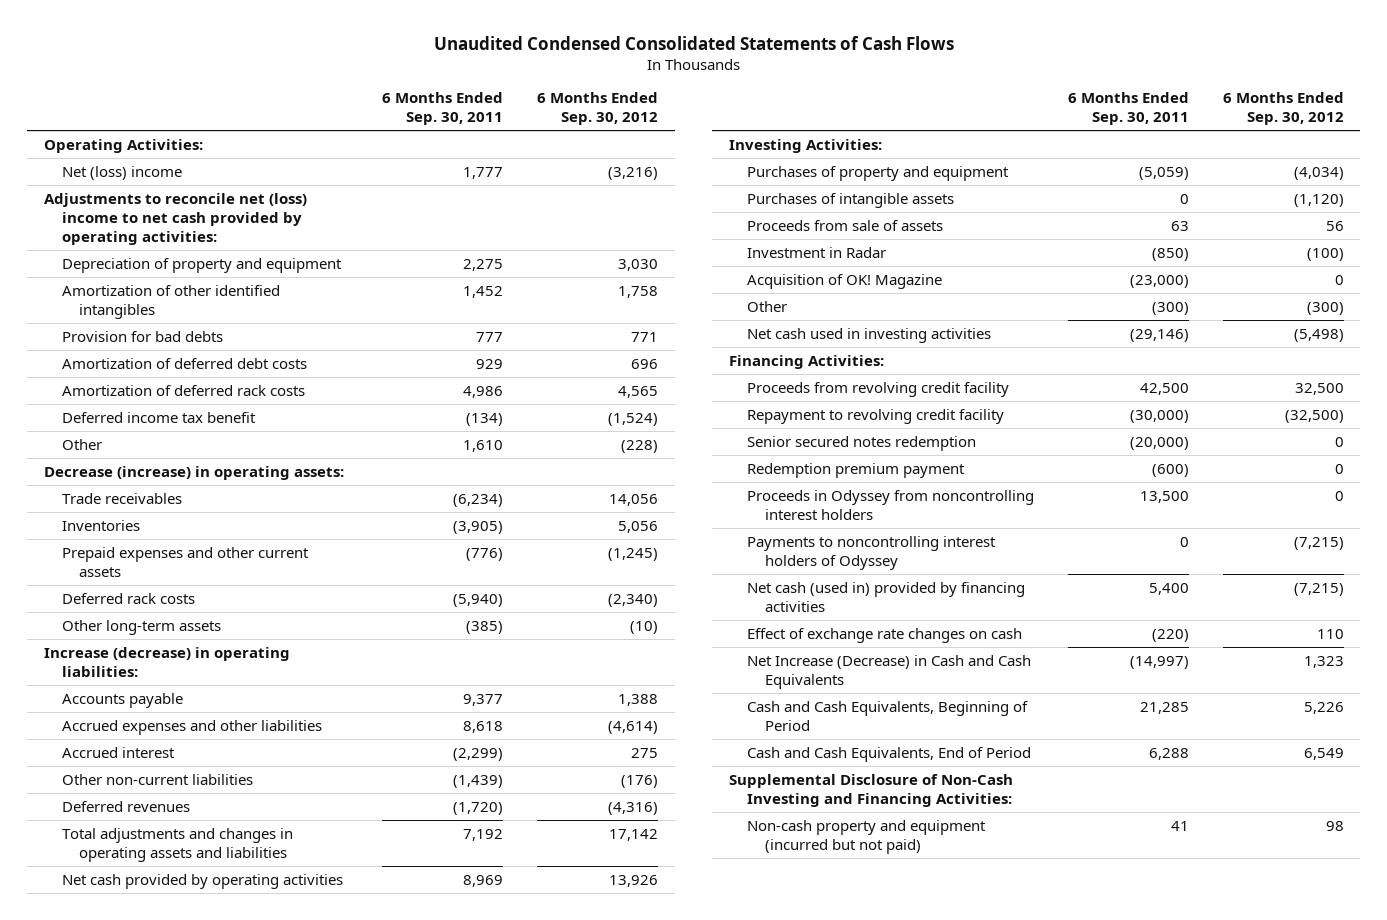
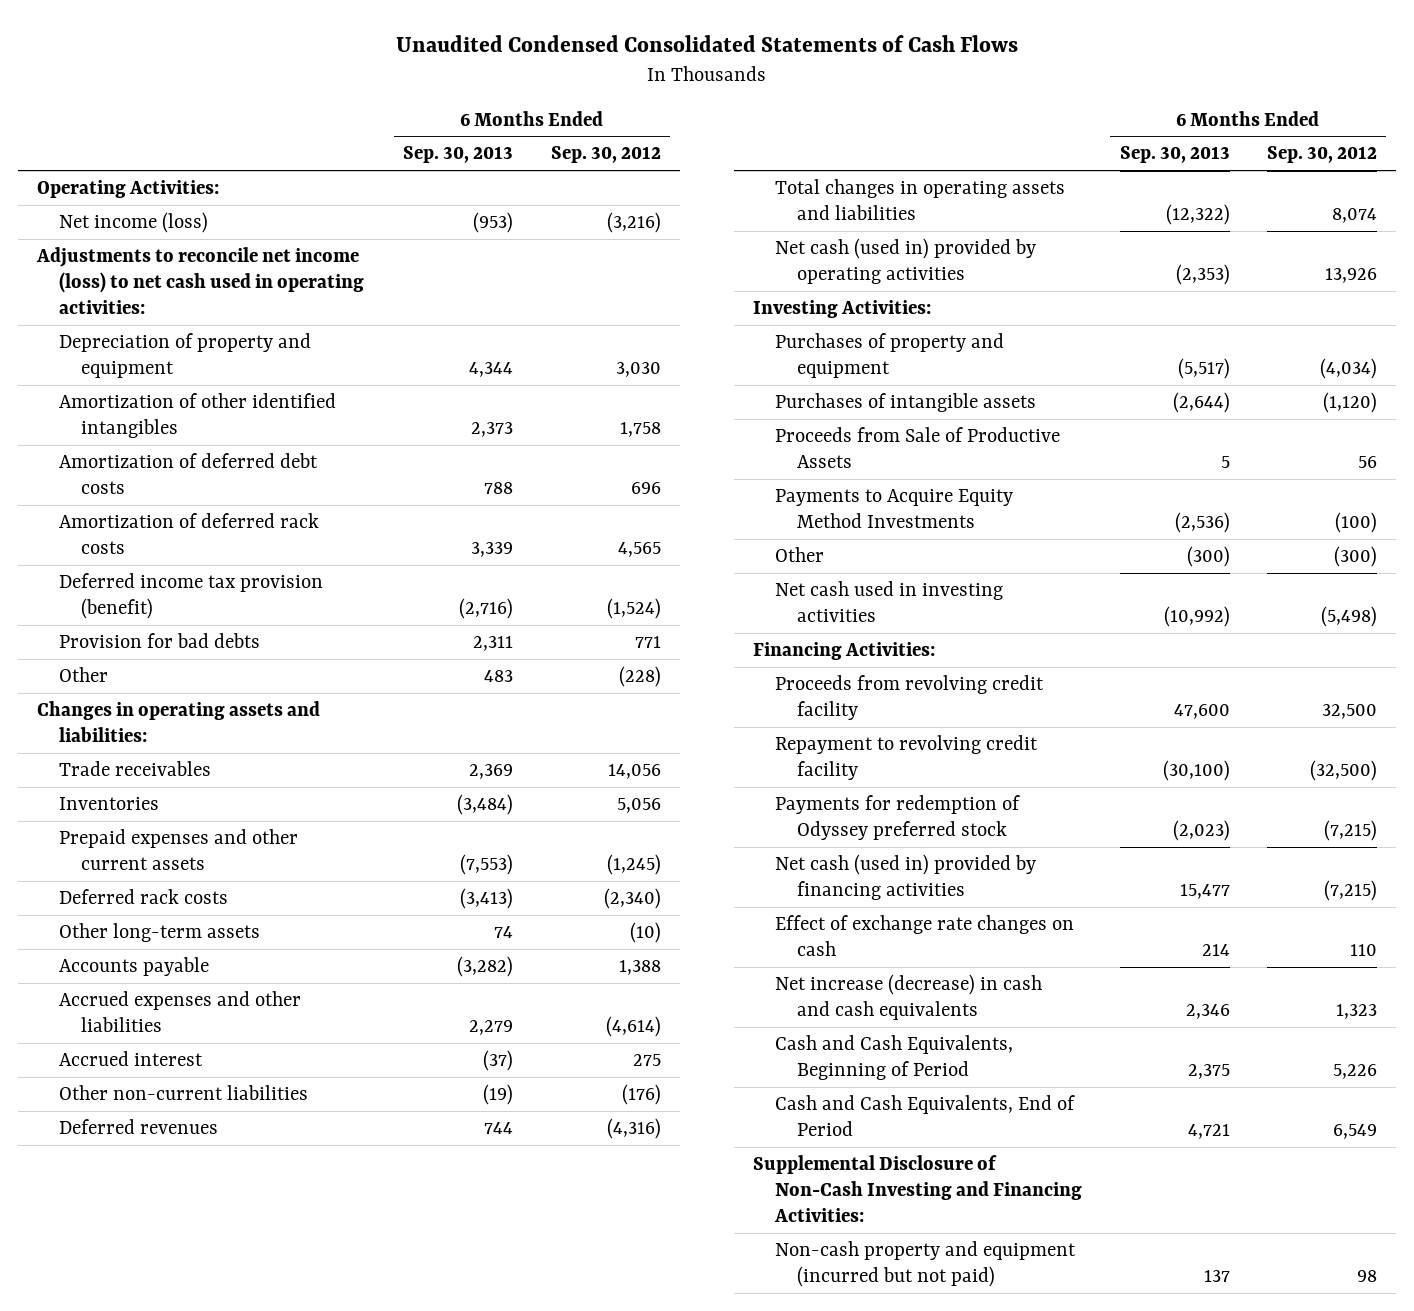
- | 6 Months Ended Sep. 30, 2011 | 6 Months Ended Sep. 30, 2012
+ | 6 Months Ended Sep. 30, 2013 | 6 Months Ended Sep. 30, 2012
- Net (loss) income | 1,777 | (3,216)
- Adjustments to reconcile net (loss) income to net cash provided by operating activities:
+ Net income (loss) | (953) | (3,216)
+ Adjustments to reconcile net income (loss) to net cash used in operating activities:
- Deferred income tax benefit | (134) | (1,524)
+ Deferred income tax provision (benefit) | (2,716) | (1,524)
moved down: Provision for bad debts | 2,311 | 771
- Decrease (increase) in operating assets:
+ Changes in operating assets and liabilities:
- Increase (decrease) in operating liabilities:
- Total adjustments and changes in operating assets and liabilities | 7,192 | 17,142
- Net cash provided by operating activities | 8,969 | 13,926
+ Total changes in operating assets and liabilities | (12,322) | 8,074
+ Net cash (used in) provided by operating activities | (2,353) | 13,926
- Proceeds from sale of assets | 63 | 56
- Investment in Radar | (850) | (100)
- Acquisition of OK! Magazine | (23,000) | 0
+ Proceeds from Sale of Productive Assets | 5 | 56
+ Payments to Acquire Equity Method Investments | (2,536) | (100)
- Senior secured notes redemption | (20,000) | 0
- Redemption premium payment | (600) | 0
- Proceeds in Odyssey from noncontrolling interest holders | 13,500 | 0
- Payments to noncontrolling interest holders of Odyssey | 0 | (7,215)
+ Payments for redemption of Odyssey preferred stock | (2,023) | (7,215)
- Net Increase (Decrease) in Cash and Cash Equivalents | (14,997) | 1,323
+ Net increase (decrease) in cash and cash equivalents | 2,346 | 1,323

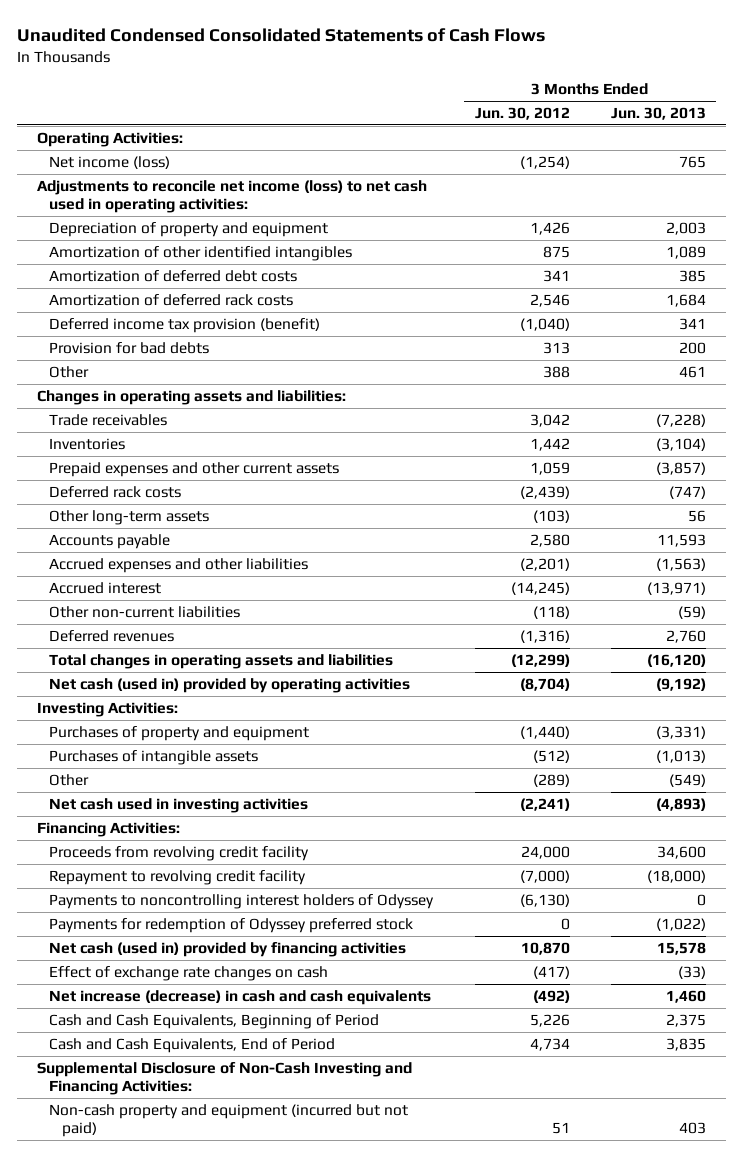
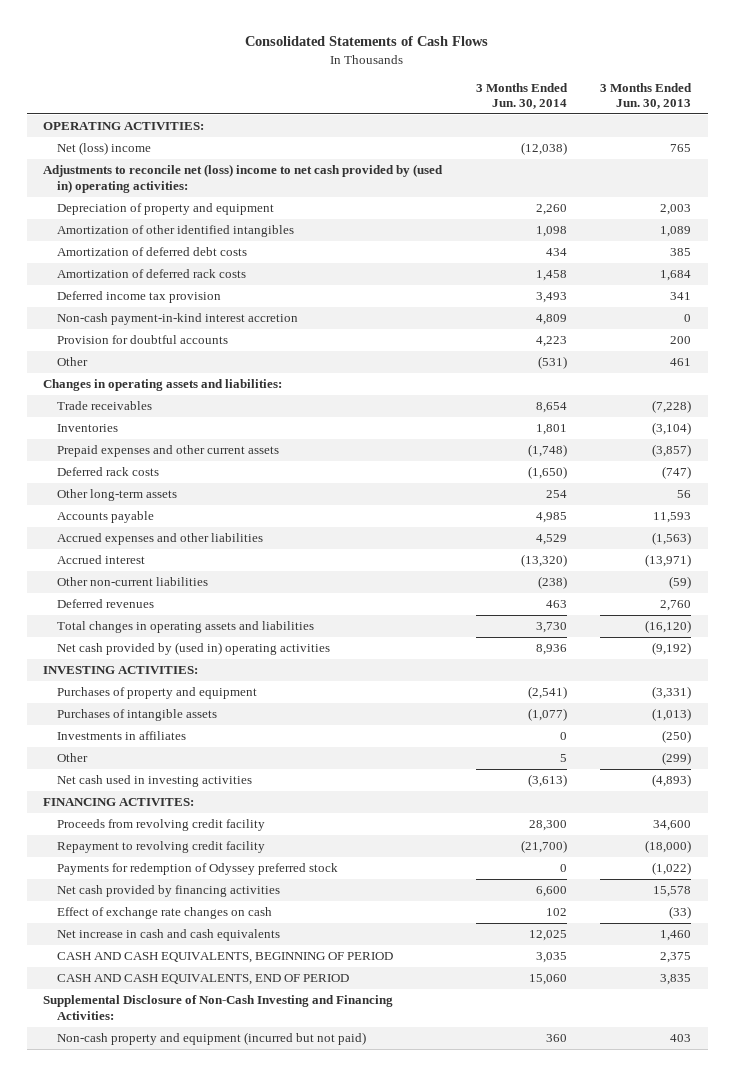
- Unaudited Condensed Consolidated Statements of Cash Flows
+ Consolidated Statements of Cash Flows
- | 3 Months Ended Jun. 30, 2012 | 3 Months Ended Jun. 30, 2013
+ | 3 Months Ended Jun. 30, 2014 | 3 Months Ended Jun. 30, 2013
- Operating Activities:
- Net income (loss) | (1,254) | 765
- Adjustments to reconcile net income (loss) to net cash used in operating activities:
+ OPERATING ACTIVITIES:
+ Net (loss) income | (12,038) | 765
+ Adjustments to reconcile net (loss) income to net cash provided by (used in) operating activities:
- Deferred income tax provision (benefit) | (1,040) | 341
- Provision for bad debts | 313 | 200
+ Deferred income tax provision | 3,493 | 341
+ Non-cash payment-in-kind interest accretion | 4,809 | 0
+ Provision for doubtful accounts | 4,223 | 200
- Net cash (used in) provided by operating activities | (8,704) | (9,192)
- Investing Activities:
+ Net cash provided by (used in) operating activities | 8,936 | (9,192)
+ INVESTING ACTIVITIES:
- Other | (289) | (549)
+ Investments in affiliates | 0 | (250)
+ Other | 5 | (299)
- Financing Activities:
+ FINANCING ACTIVITES:
- Payments to noncontrolling interest holders of Odyssey | (6,130) | 0
- Net cash (used in) provided by financing activities | 10,870 | 15,578
+ Net cash provided by financing activities | 6,600 | 15,578
- Net increase (decrease) in cash and cash equivalents | (492) | 1,460
- Cash and Cash Equivalents, Beginning of Period | 5,226 | 2,375
- Cash and Cash Equivalents, End of Period | 4,734 | 3,835
+ Net increase in cash and cash equivalents | 12,025 | 1,460
+ CASH AND CASH EQUIVALENTS, BEGINNING OF PERIOD | 3,035 | 2,375
+ CASH AND CASH EQUIVALENTS, END OF PERIOD | 15,060 | 3,835

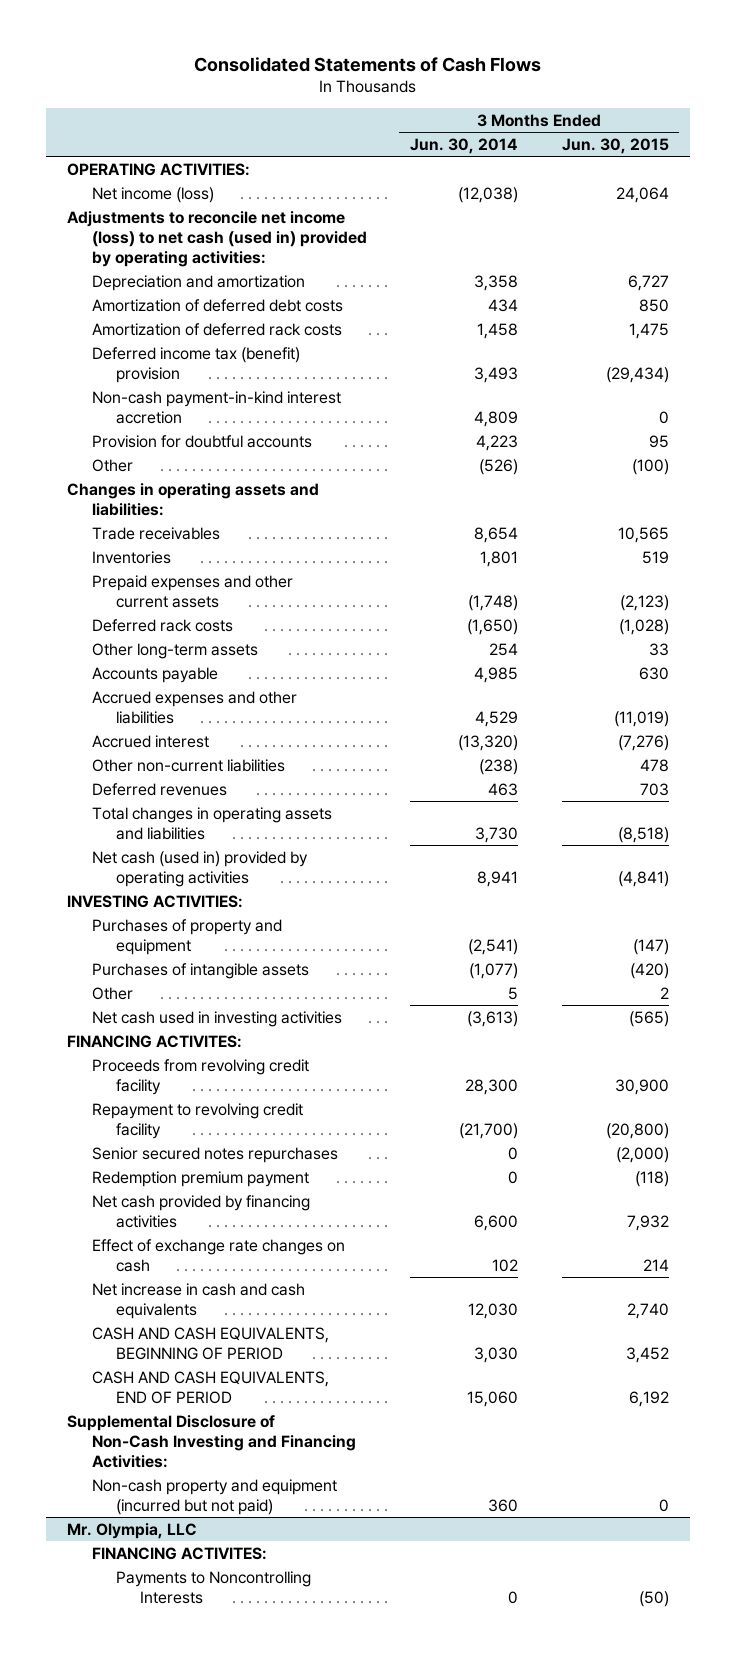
- | 3 Months Ended Jun. 30, 2014 | 3 Months Ended Jun. 30, 2013
+ | 3 Months Ended Jun. 30, 2014 | 3 Months Ended Jun. 30, 2015
- Net (loss) income | (12,038) | 765
- Adjustments to reconcile net (loss) income to net cash provided by (used in) operating activities:
- Depreciation of property and equipment | 2,260 | 2,003
- Amortization of other identified intangibles | 1,098 | 1,089
+ Net income (loss) | (12,038) | 24,064
+ Adjustments to reconcile net income (loss) to net cash (used in) provided by operating activities:
+ Depreciation and amortization | 3,358 | 6,727
- Deferred income tax provision | 3,493 | 341
+ Deferred income tax (benefit) provision | 3,493 | (29,434)
- Other | (531) | 461
+ Other | (526) | (100)
- Net cash provided by (used in) operating activities | 8,936 | (9,192)
+ Net cash (used in) provided by operating activities | 8,941 | (4,841)
- Investments in affiliates | 0 | (250)
- Payments for redemption of Odyssey preferred stock | 0 | (1,022)
+ Senior secured notes repurchases | 0 | (2,000)
+ Redemption premium payment | 0 | (118)
- Net increase in cash and cash equivalents | 12,025 | 1,460
- CASH AND CASH EQUIVALENTS, BEGINNING OF PERIOD | 3,035 | 2,375
+ Net increase in cash and cash equivalents | 12,030 | 2,740
+ CASH AND CASH EQUIVALENTS, BEGINNING OF PERIOD | 3,030 | 3,452
+ Mr. Olympia, LLC
+ FINANCING ACTIVITES:
+ Payments to Noncontrolling Interests | 0 | (50)

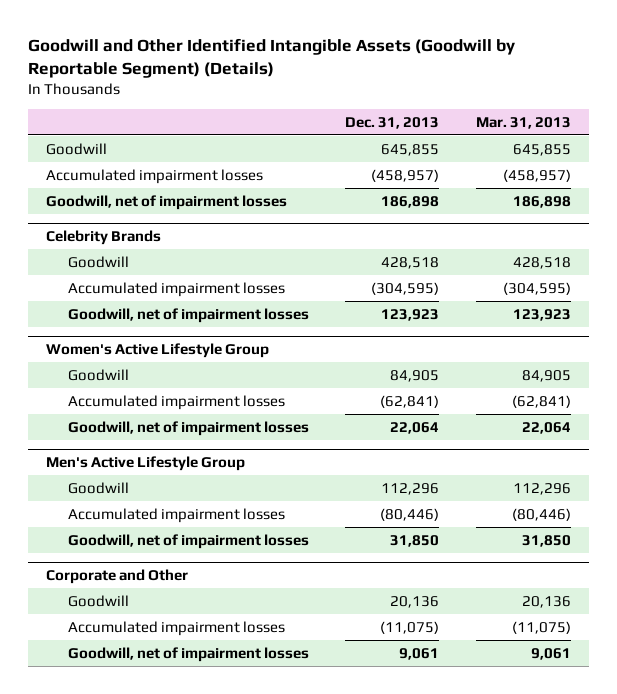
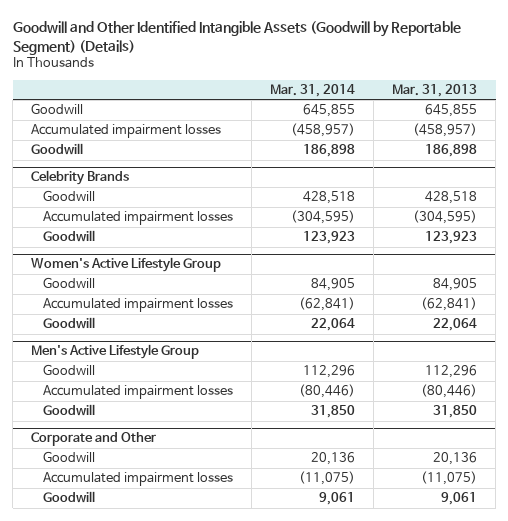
- | Dec. 31, 2013 | Mar. 31, 2013
+ | Mar. 31, 2014 | Mar. 31, 2013
- Goodwill, net of impairment losses | 186,898 | 186,898
+ Goodwill | 186,898 | 186,898
@ Celebrity Brands
- Goodwill, net of impairment losses | 123,923 | 123,923
+ Goodwill | 123,923 | 123,923
@ Women's Active Lifestyle Group
- Goodwill, net of impairment losses | 22,064 | 22,064
+ Goodwill | 22,064 | 22,064
@ Men's Active Lifestyle Group
- Goodwill, net of impairment losses | 31,850 | 31,850
+ Goodwill | 31,850 | 31,850
@ Corporate and Other
- Goodwill, net of impairment losses | 9,061 | 9,061
+ Goodwill | 9,061 | 9,061

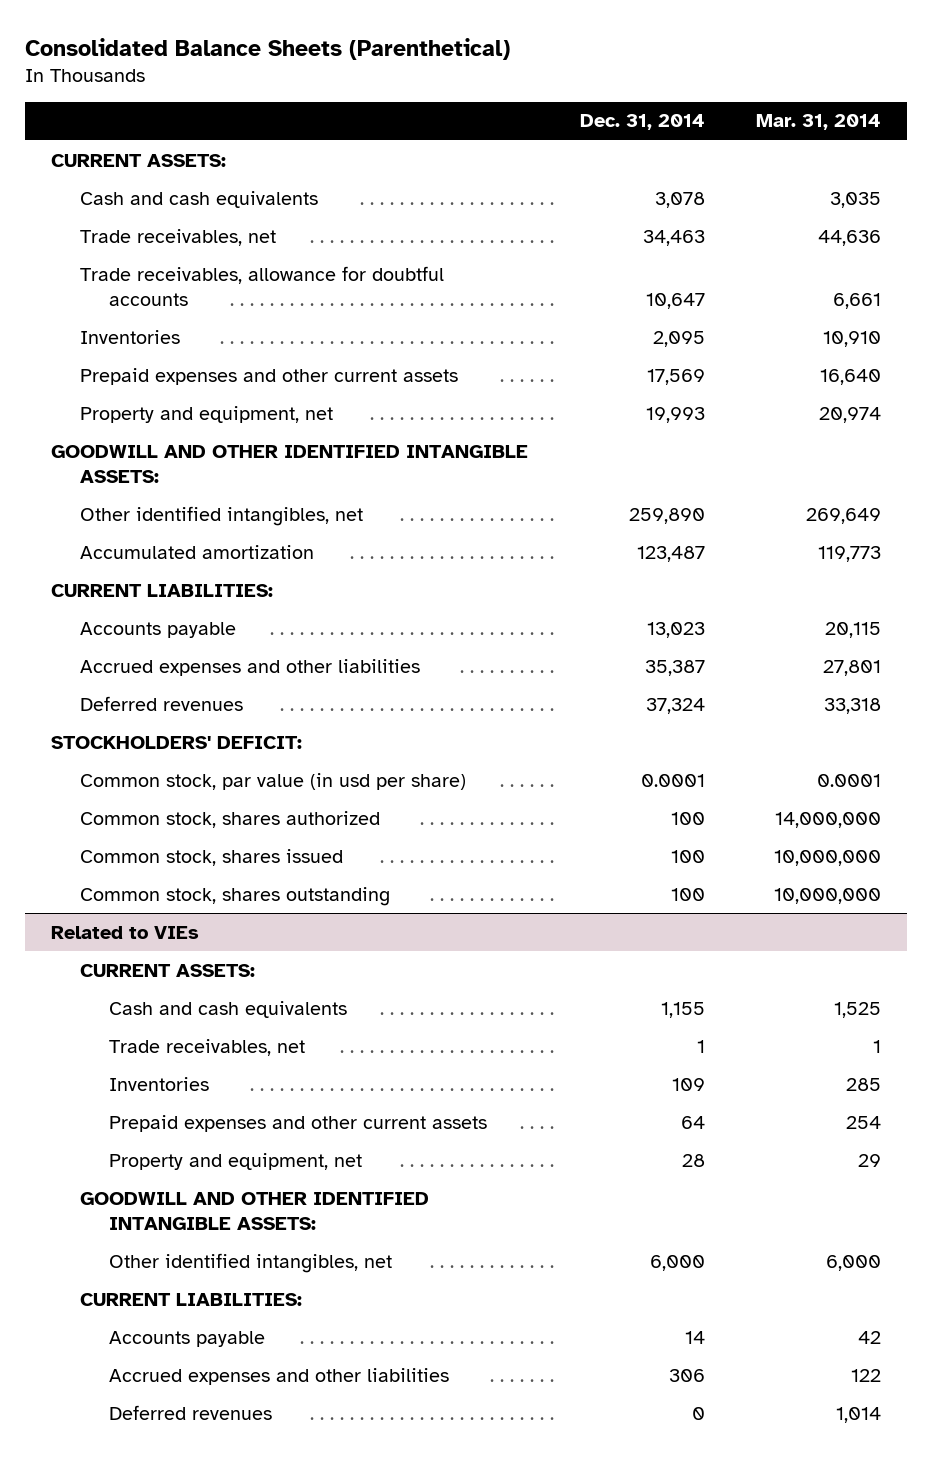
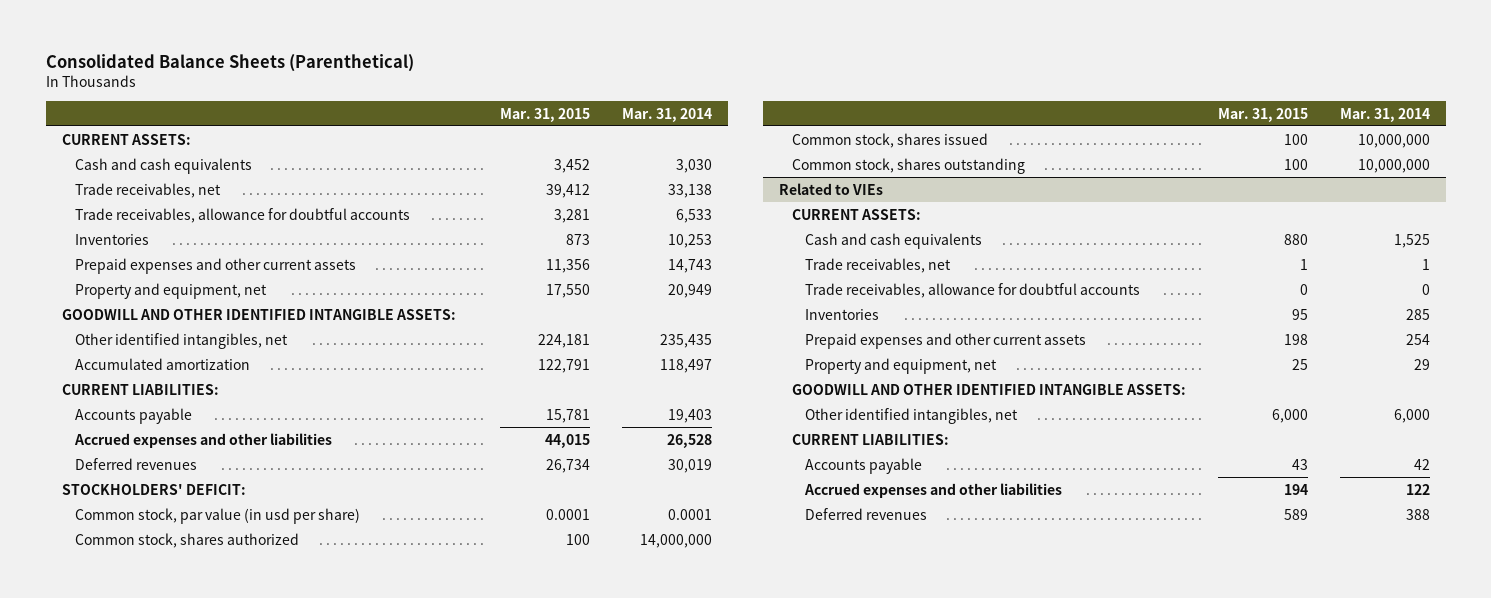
- | Dec. 31, 2014 | Mar. 31, 2014
+ | Mar. 31, 2015 | Mar. 31, 2014
- Cash and cash equivalents | 3,078 | 3,035
- Trade receivables, net | 34,463 | 44,636
- Trade receivables, allowance for doubtful accounts | 10,647 | 6,661
- Inventories | 2,095 | 10,910
- Prepaid expenses and other current assets | 17,569 | 16,640
- Property and equipment, net | 19,993 | 20,974
+ Cash and cash equivalents | 3,452 | 3,030
+ Trade receivables, net | 39,412 | 33,138
+ Trade receivables, allowance for doubtful accounts | 3,281 | 6,533
+ Inventories | 873 | 10,253
+ Prepaid expenses and other current assets | 11,356 | 14,743
+ Property and equipment, net | 17,550 | 20,949
- Other identified intangibles, net | 259,890 | 269,649
- Accumulated amortization | 123,487 | 119,773
+ Other identified intangibles, net | 224,181 | 235,435
+ Accumulated amortization | 122,791 | 118,497
- Accounts payable | 13,023 | 20,115
- Accrued expenses and other liabilities | 35,387 | 27,801
- Deferred revenues | 37,324 | 33,318
+ Accounts payable | 15,781 | 19,403
+ Accrued expenses and other liabilities | 44,015 | 26,528
+ Deferred revenues | 26,734 | 30,019
@ Related to VIEs
+ Trade receivables, allowance for doubtful accounts | 0 | 0
- Deferred revenues | 0 | 1,014
+ Deferred revenues | 589 | 388

